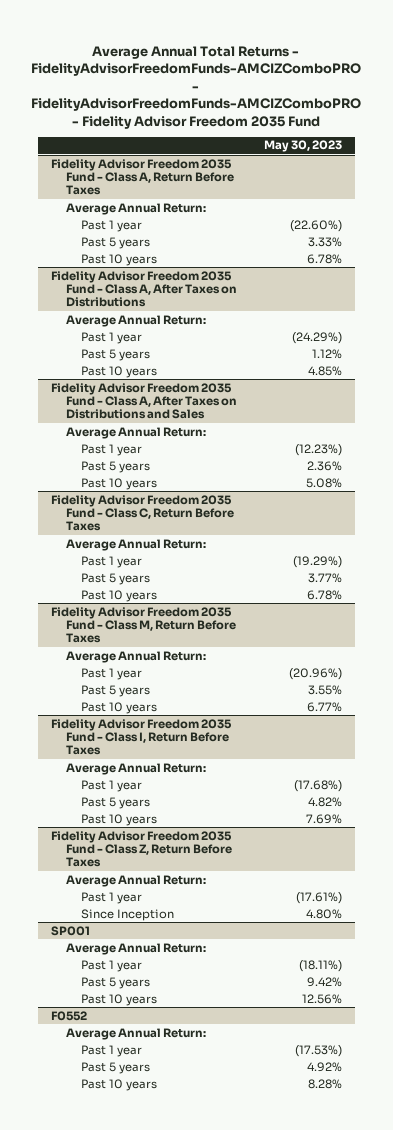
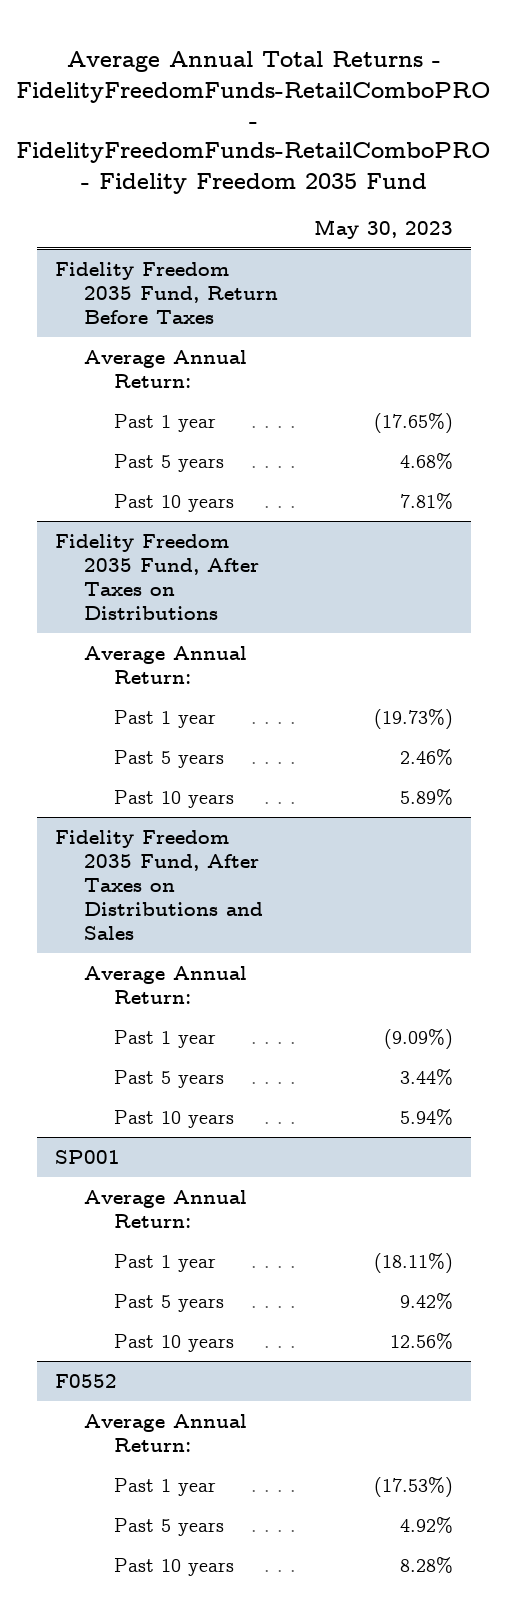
- Average Annual Total Returns - FidelityAdvisorFreedomFunds-AMCIZComboPRO - FidelityAdvisorFreedomFunds-AMCIZComboPRO - Fidelity Advisor Freedom 2035 Fund
+ Average Annual Total Returns - FidelityFreedomFunds-RetailComboPRO - FidelityFreedomFunds-RetailComboPRO - Fidelity Freedom 2035 Fund
- Fidelity Advisor Freedom 2035 Fund - Class A, Return Before Taxes
- Average Annual Return:
- Past 1 year | (22.60%)
- Past 5 years | 3.33%
- Past 10 years | 6.78%
- Fidelity Advisor Freedom 2035 Fund - Class A, After Taxes on Distributions
- Average Annual Return:
- Past 1 year | (24.29%)
- Past 5 years | 1.12%
- Past 10 years | 4.85%
- Fidelity Advisor Freedom 2035 Fund - Class A, After Taxes on Distributions and Sales
- Average Annual Return:
- Past 1 year | (12.23%)
- Past 5 years | 2.36%
- Past 10 years | 5.08%
- Fidelity Advisor Freedom 2035 Fund - Class C, Return Before Taxes
- Average Annual Return:
- Past 1 year | (19.29%)
- Past 5 years | 3.77%
- Past 10 years | 6.78%
- Fidelity Advisor Freedom 2035 Fund - Class M, Return Before Taxes
+ Fidelity Freedom 2035 Fund, Return Before Taxes
- Past 1 year | (20.96%)
- Past 5 years | 3.55%
- Past 10 years | 6.77%
- Fidelity Advisor Freedom 2035 Fund - Class I, Return Before Taxes
+ Past 1 year | (17.65%)
+ Past 5 years | 4.68%
+ Past 10 years | 7.81%
+ Fidelity Freedom 2035 Fund, After Taxes on Distributions
- Past 1 year | (17.68%)
- Past 5 years | 4.82%
- Past 10 years | 7.69%
- Fidelity Advisor Freedom 2035 Fund - Class Z, Return Before Taxes
+ Past 1 year | (19.73%)
+ Past 5 years | 2.46%
+ Past 10 years | 5.89%
+ Fidelity Freedom 2035 Fund, After Taxes on Distributions and Sales
- Past 1 year | (17.61%)
- Since Inception | 4.80%
+ Past 1 year | (9.09%)
+ Past 5 years | 3.44%
+ Past 10 years | 5.94%

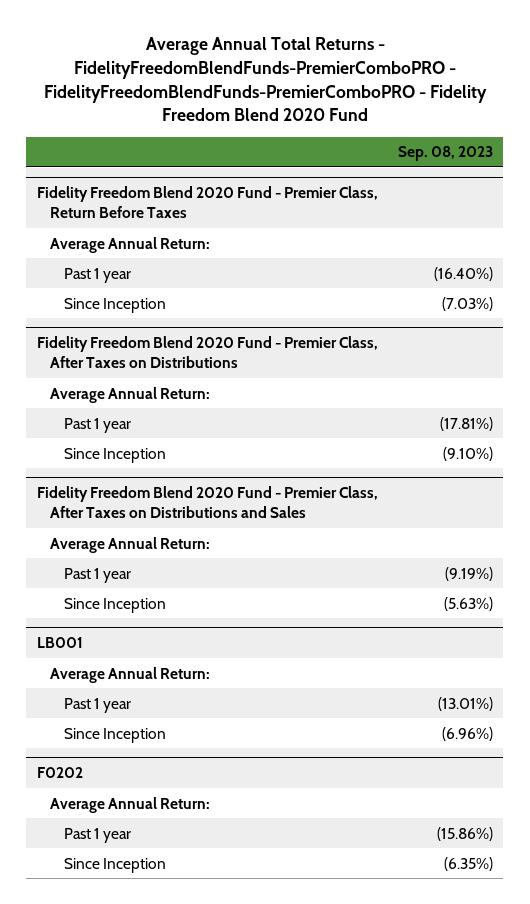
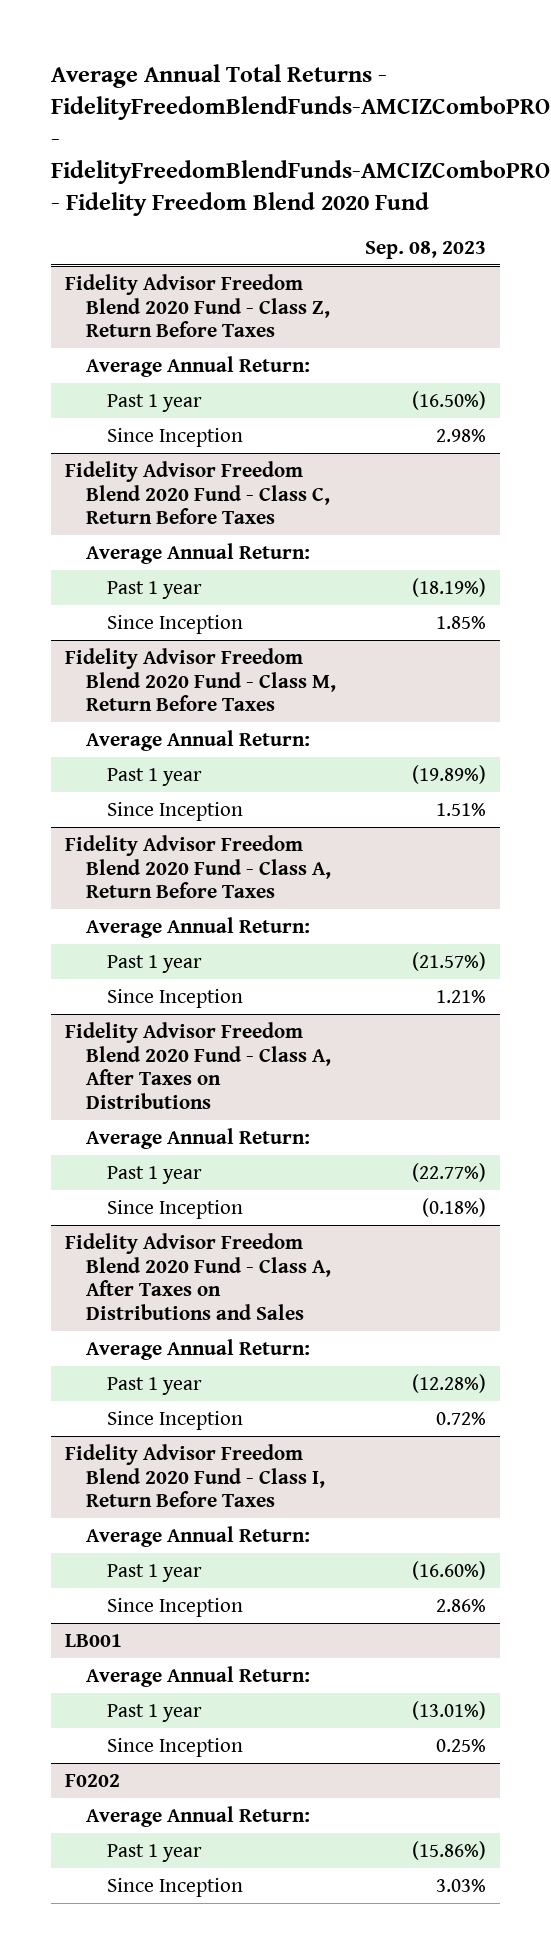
- Average Annual Total Returns - FidelityFreedomBlendFunds-PremierComboPRO - FidelityFreedomBlendFunds-PremierComboPRO - Fidelity Freedom Blend 2020 Fund
+ Average Annual Total Returns - FidelityFreedomBlendFunds-AMCIZComboPRO - FidelityFreedomBlendFunds-AMCIZComboPRO - Fidelity Freedom Blend 2020 Fund
- Fidelity Freedom Blend 2020 Fund - Premier Class, Return Before Taxes
+ Fidelity Advisor Freedom Blend 2020 Fund - Class Z, Return Before Taxes
- Past 1 year | (16.40%)
- Since Inception | (7.03%)
- Fidelity Freedom Blend 2020 Fund - Premier Class, After Taxes on Distributions
+ Past 1 year | (16.50%)
+ Since Inception | 2.98%
+ Fidelity Advisor Freedom Blend 2020 Fund - Class C, Return Before Taxes
- Past 1 year | (17.81%)
- Since Inception | (9.10%)
- Fidelity Freedom Blend 2020 Fund - Premier Class, After Taxes on Distributions and Sales
+ Past 1 year | (18.19%)
+ Since Inception | 1.85%
+ Fidelity Advisor Freedom Blend 2020 Fund - Class M, Return Before Taxes
- Past 1 year | (9.19%)
- Since Inception | (5.63%)
+ Past 1 year | (19.89%)
+ Since Inception | 1.51%
+ Fidelity Advisor Freedom Blend 2020 Fund - Class A, Return Before Taxes
+ Average Annual Return:
+ Past 1 year | (21.57%)
+ Since Inception | 1.21%
+ Fidelity Advisor Freedom Blend 2020 Fund - Class A, After Taxes on Distributions
+ Average Annual Return:
+ Past 1 year | (22.77%)
+ Since Inception | (0.18%)
+ Fidelity Advisor Freedom Blend 2020 Fund - Class A, After Taxes on Distributions and Sales
+ Average Annual Return:
+ Past 1 year | (12.28%)
+ Since Inception | 0.72%
+ Fidelity Advisor Freedom Blend 2020 Fund - Class I, Return Before Taxes
+ Average Annual Return:
+ Past 1 year | (16.60%)
+ Since Inception | 2.86%
@ LB001
- Since Inception | (6.96%)
+ Since Inception | 0.25%
@ F0202
- Since Inception | (6.35%)
+ Since Inception | 3.03%

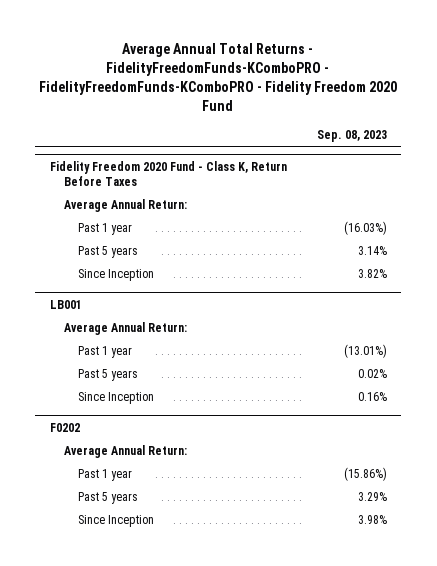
- Average Annual Total Returns - FidelityFreedomBlendFunds-AMCIZComboPRO - FidelityFreedomBlendFunds-AMCIZComboPRO - Fidelity Freedom Blend 2020 Fund
+ Average Annual Total Returns - FidelityFreedomFunds-KComboPRO - FidelityFreedomFunds-KComboPRO - Fidelity Freedom 2020 Fund
- Fidelity Advisor Freedom Blend 2020 Fund - Class Z, Return Before Taxes
- Average Annual Return:
- Past 1 year | (16.50%)
- Since Inception | 2.98%
- Fidelity Advisor Freedom Blend 2020 Fund - Class C, Return Before Taxes
- Average Annual Return:
- Past 1 year | (18.19%)
- Since Inception | 1.85%
- Fidelity Advisor Freedom Blend 2020 Fund - Class M, Return Before Taxes
- Average Annual Return:
- Past 1 year | (19.89%)
- Since Inception | 1.51%
- Fidelity Advisor Freedom Blend 2020 Fund - Class A, Return Before Taxes
- Average Annual Return:
- Past 1 year | (21.57%)
- Since Inception | 1.21%
- Fidelity Advisor Freedom Blend 2020 Fund - Class A, After Taxes on Distributions
- Average Annual Return:
- Past 1 year | (22.77%)
- Since Inception | (0.18%)
- Fidelity Advisor Freedom Blend 2020 Fund - Class A, After Taxes on Distributions and Sales
- Average Annual Return:
- Past 1 year | (12.28%)
- Since Inception | 0.72%
- Fidelity Advisor Freedom Blend 2020 Fund - Class I, Return Before Taxes
+ Fidelity Freedom 2020 Fund - Class K, Return Before Taxes
- Past 1 year | (16.60%)
- Since Inception | 2.86%
+ Past 1 year | (16.03%)
+ Past 5 years | 3.14%
+ Since Inception | 3.82%
@ LB001
- Since Inception | 0.25%
+ Past 5 years | 0.02%
+ Since Inception | 0.16%
@ F0202
- Since Inception | 3.03%
+ Past 5 years | 3.29%
+ Since Inception | 3.98%

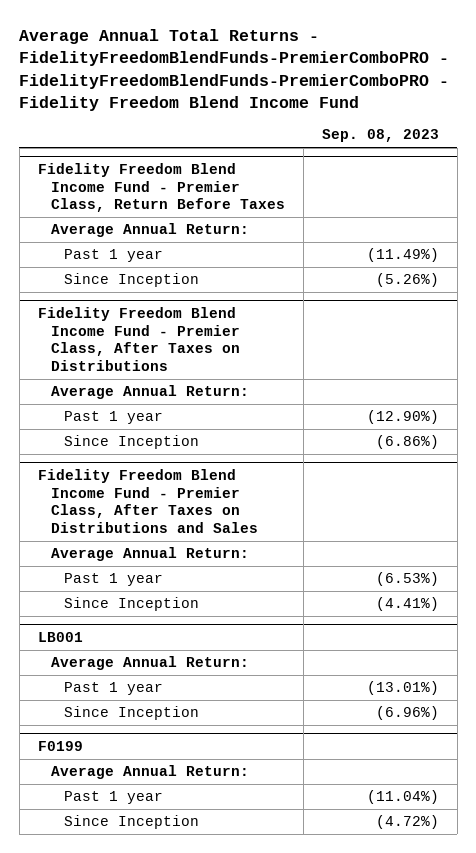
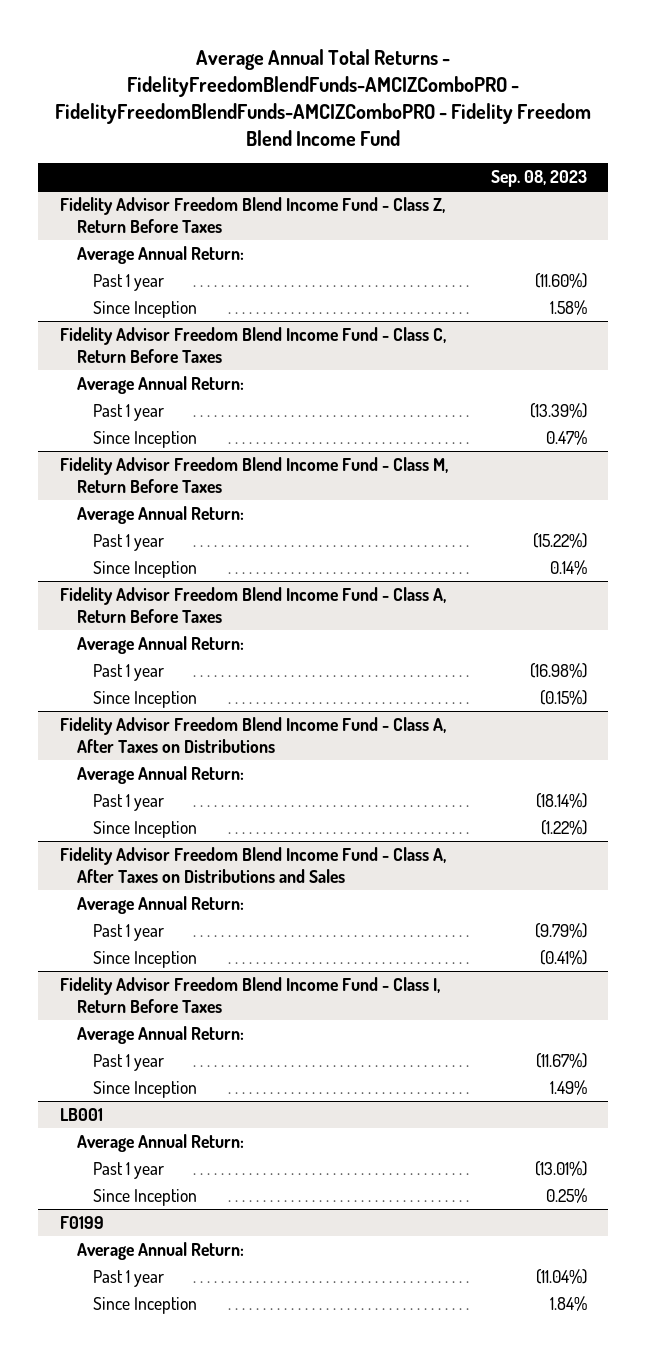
- Average Annual Total Returns - FidelityFreedomBlendFunds-PremierComboPRO - FidelityFreedomBlendFunds-PremierComboPRO - Fidelity Freedom Blend Income Fund
+ Average Annual Total Returns - FidelityFreedomBlendFunds-AMCIZComboPRO - FidelityFreedomBlendFunds-AMCIZComboPRO - Fidelity Freedom Blend Income Fund
- Fidelity Freedom Blend Income Fund - Premier Class, Return Before Taxes
+ Fidelity Advisor Freedom Blend Income Fund - Class Z, Return Before Taxes
- Past 1 year | (11.49%)
- Since Inception | (5.26%)
- Fidelity Freedom Blend Income Fund - Premier Class, After Taxes on Distributions
+ Past 1 year | (11.60%)
+ Since Inception | 1.58%
+ Fidelity Advisor Freedom Blend Income Fund - Class C, Return Before Taxes
- Past 1 year | (12.90%)
- Since Inception | (6.86%)
- Fidelity Freedom Blend Income Fund - Premier Class, After Taxes on Distributions and Sales
+ Past 1 year | (13.39%)
+ Since Inception | 0.47%
+ Fidelity Advisor Freedom Blend Income Fund - Class M, Return Before Taxes
- Past 1 year | (6.53%)
- Since Inception | (4.41%)
+ Past 1 year | (15.22%)
+ Since Inception | 0.14%
+ Fidelity Advisor Freedom Blend Income Fund - Class A, Return Before Taxes
+ Average Annual Return:
+ Past 1 year | (16.98%)
+ Since Inception | (0.15%)
+ Fidelity Advisor Freedom Blend Income Fund - Class A, After Taxes on Distributions
+ Average Annual Return:
+ Past 1 year | (18.14%)
+ Since Inception | (1.22%)
+ Fidelity Advisor Freedom Blend Income Fund - Class A, After Taxes on Distributions and Sales
+ Average Annual Return:
+ Past 1 year | (9.79%)
+ Since Inception | (0.41%)
+ Fidelity Advisor Freedom Blend Income Fund - Class I, Return Before Taxes
+ Average Annual Return:
+ Past 1 year | (11.67%)
+ Since Inception | 1.49%
@ LB001
- Since Inception | (6.96%)
+ Since Inception | 0.25%
@ F0199
- Since Inception | (4.72%)
+ Since Inception | 1.84%

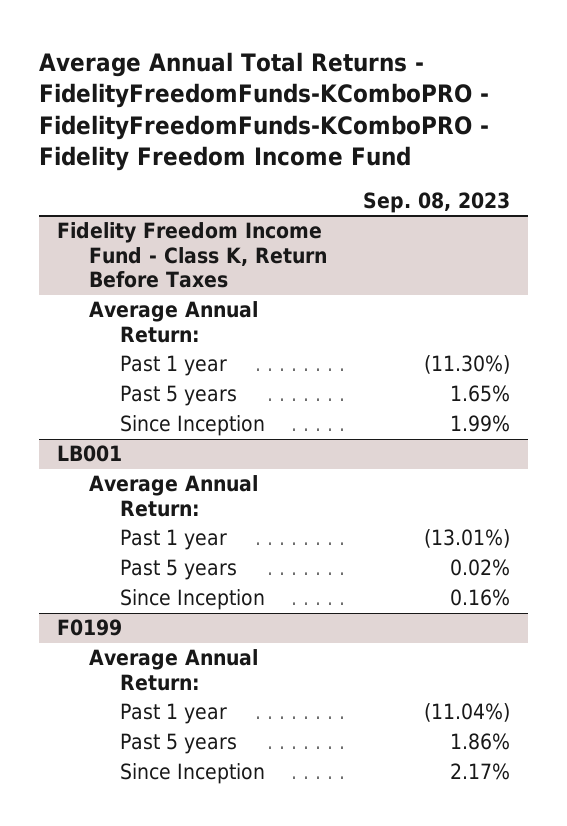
- Average Annual Total Returns - FidelityFreedomBlendFunds-AMCIZComboPRO - FidelityFreedomBlendFunds-AMCIZComboPRO - Fidelity Freedom Blend Income Fund
+ Average Annual Total Returns - FidelityFreedomFunds-KComboPRO - FidelityFreedomFunds-KComboPRO - Fidelity Freedom Income Fund
- Fidelity Advisor Freedom Blend Income Fund - Class Z, Return Before Taxes
- Average Annual Return:
- Past 1 year | (11.60%)
- Since Inception | 1.58%
- Fidelity Advisor Freedom Blend Income Fund - Class C, Return Before Taxes
- Average Annual Return:
- Past 1 year | (13.39%)
- Since Inception | 0.47%
- Fidelity Advisor Freedom Blend Income Fund - Class M, Return Before Taxes
- Average Annual Return:
- Past 1 year | (15.22%)
- Since Inception | 0.14%
- Fidelity Advisor Freedom Blend Income Fund - Class A, Return Before Taxes
- Average Annual Return:
- Past 1 year | (16.98%)
- Since Inception | (0.15%)
- Fidelity Advisor Freedom Blend Income Fund - Class A, After Taxes on Distributions
- Average Annual Return:
- Past 1 year | (18.14%)
- Since Inception | (1.22%)
- Fidelity Advisor Freedom Blend Income Fund - Class A, After Taxes on Distributions and Sales
- Average Annual Return:
- Past 1 year | (9.79%)
- Since Inception | (0.41%)
- Fidelity Advisor Freedom Blend Income Fund - Class I, Return Before Taxes
+ Fidelity Freedom Income Fund - Class K, Return Before Taxes
- Past 1 year | (11.67%)
- Since Inception | 1.49%
+ Past 1 year | (11.30%)
+ Past 5 years | 1.65%
+ Since Inception | 1.99%
@ LB001
- Since Inception | 0.25%
+ Past 5 years | 0.02%
+ Since Inception | 0.16%
@ F0199
- Since Inception | 1.84%
+ Past 5 years | 1.86%
+ Since Inception | 2.17%

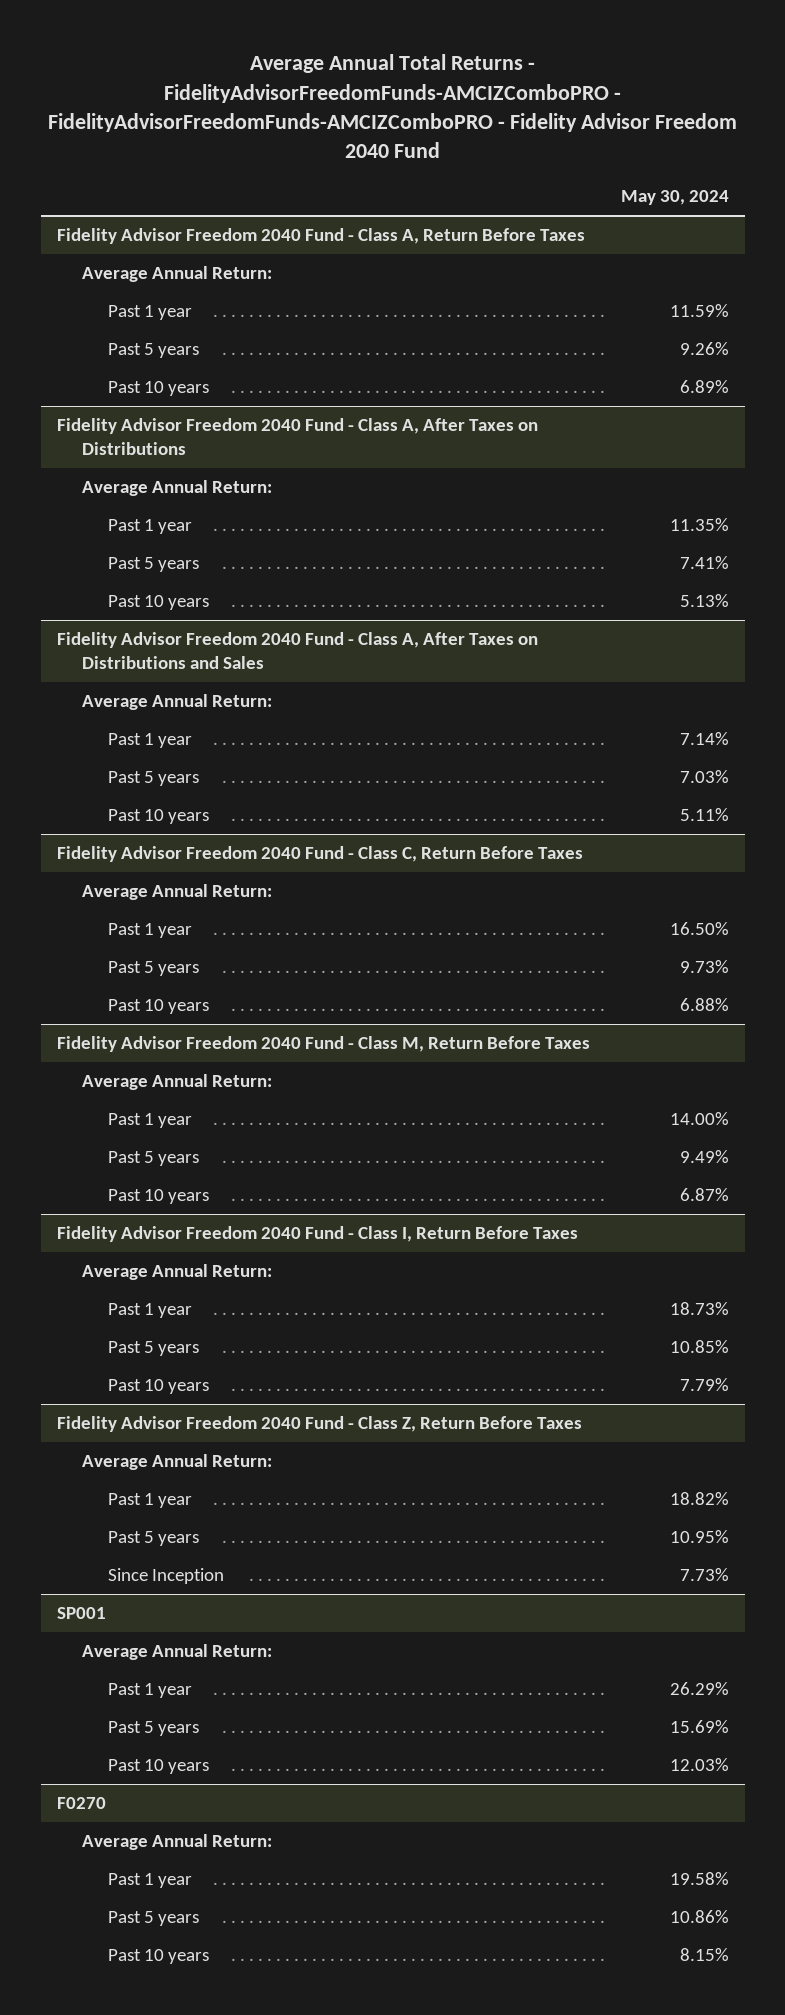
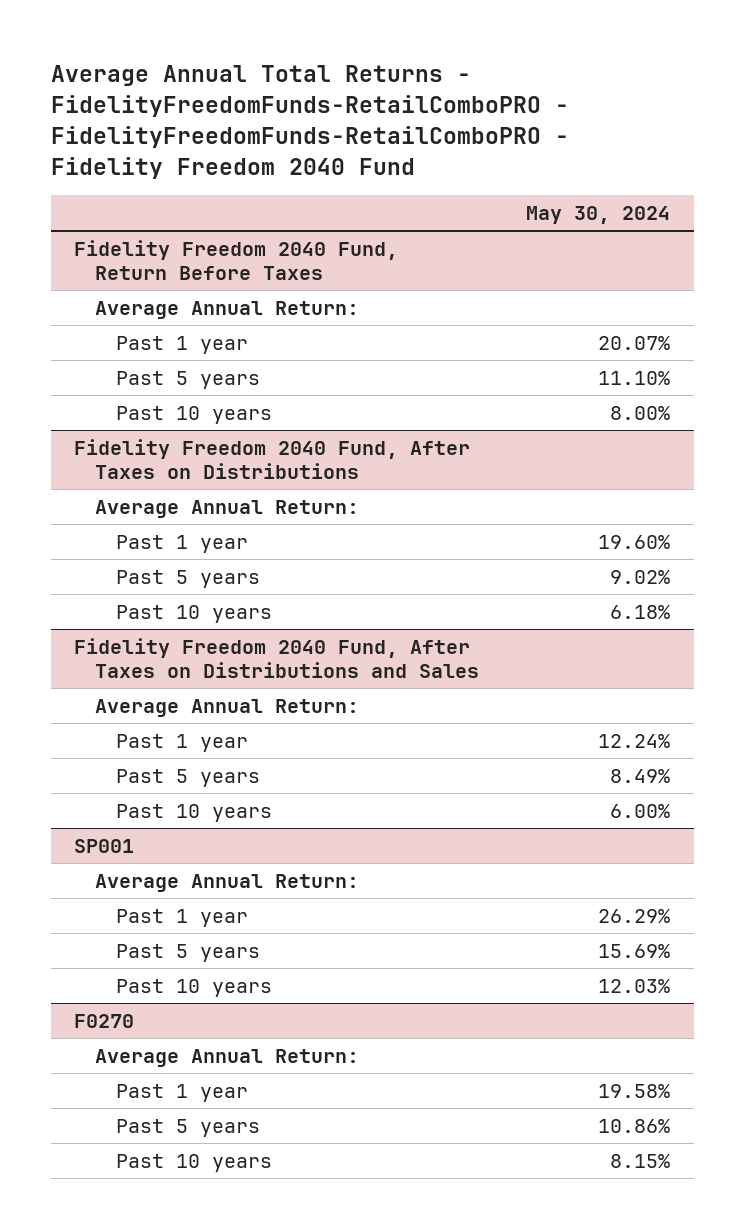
- Average Annual Total Returns - FidelityAdvisorFreedomFunds-AMCIZComboPRO - FidelityAdvisorFreedomFunds-AMCIZComboPRO - Fidelity Advisor Freedom 2040 Fund
+ Average Annual Total Returns - FidelityFreedomFunds-RetailComboPRO - FidelityFreedomFunds-RetailComboPRO - Fidelity Freedom 2040 Fund
- Fidelity Advisor Freedom 2040 Fund - Class A, Return Before Taxes
- Average Annual Return:
- Past 1 year | 11.59%
- Past 5 years | 9.26%
- Past 10 years | 6.89%
- Fidelity Advisor Freedom 2040 Fund - Class A, After Taxes on Distributions
- Average Annual Return:
- Past 1 year | 11.35%
- Past 5 years | 7.41%
- Past 10 years | 5.13%
- Fidelity Advisor Freedom 2040 Fund - Class A, After Taxes on Distributions and Sales
- Average Annual Return:
- Past 1 year | 7.14%
- Past 5 years | 7.03%
- Past 10 years | 5.11%
- Fidelity Advisor Freedom 2040 Fund - Class C, Return Before Taxes
- Average Annual Return:
- Past 1 year | 16.50%
- Past 5 years | 9.73%
- Past 10 years | 6.88%
- Fidelity Advisor Freedom 2040 Fund - Class M, Return Before Taxes
+ Fidelity Freedom 2040 Fund, Return Before Taxes
- Past 1 year | 14.00%
- Past 5 years | 9.49%
- Past 10 years | 6.87%
- Fidelity Advisor Freedom 2040 Fund - Class I, Return Before Taxes
+ Past 1 year | 20.07%
+ Past 5 years | 11.10%
+ Past 10 years | 8.00%
+ Fidelity Freedom 2040 Fund, After Taxes on Distributions
- Past 1 year | 18.73%
- Past 5 years | 10.85%
- Past 10 years | 7.79%
- Fidelity Advisor Freedom 2040 Fund - Class Z, Return Before Taxes
+ Past 1 year | 19.60%
+ Past 5 years | 9.02%
+ Past 10 years | 6.18%
+ Fidelity Freedom 2040 Fund, After Taxes on Distributions and Sales
- Past 1 year | 18.82%
- Past 5 years | 10.95%
- Since Inception | 7.73%
+ Past 1 year | 12.24%
+ Past 5 years | 8.49%
+ Past 10 years | 6.00%

